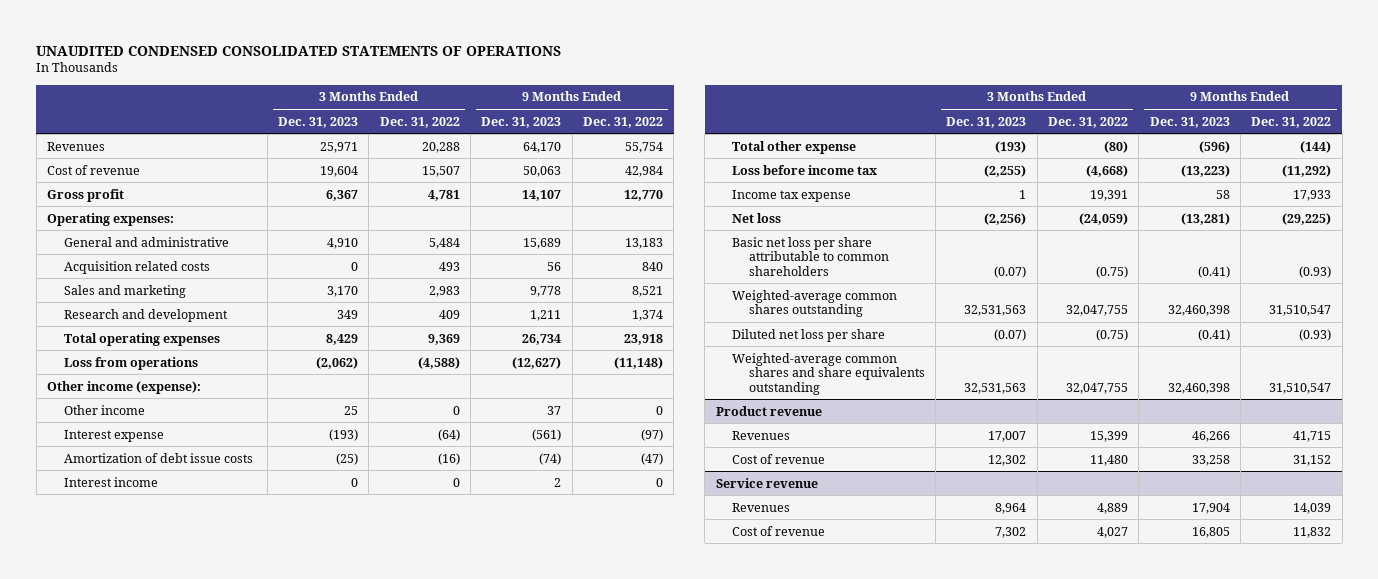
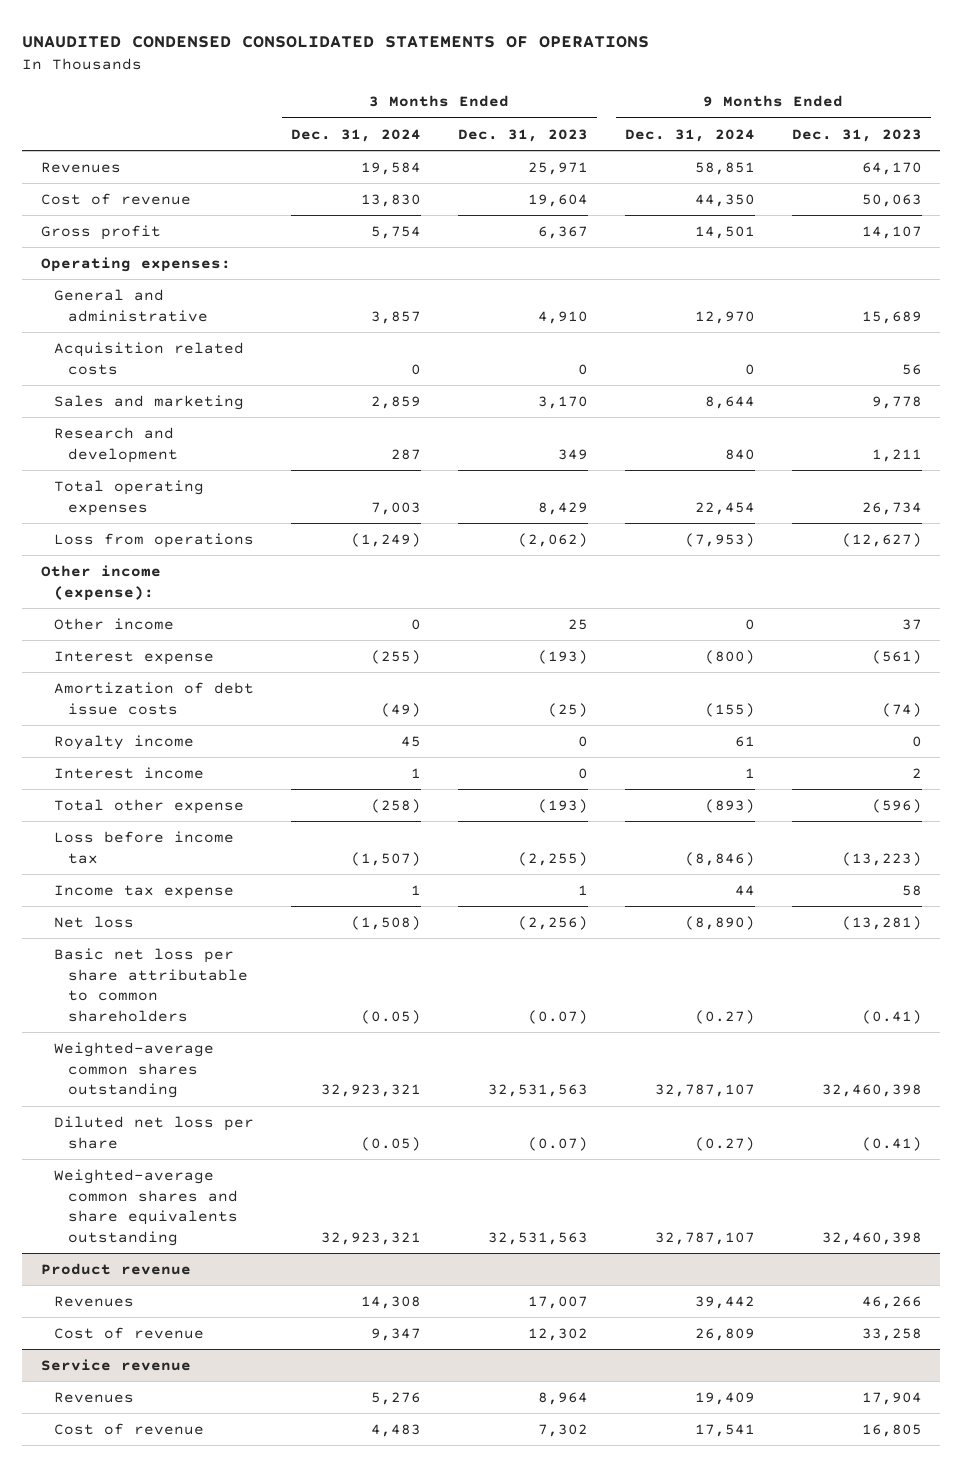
- | 3 Months Ended Dec. 31, 2023 | 3 Months Ended Dec. 31, 2022 | 9 Months Ended Dec. 31, 2023 | 9 Months Ended Dec. 31, 2022
+ | 3 Months Ended Dec. 31, 2024 | 3 Months Ended Dec. 31, 2023 | 9 Months Ended Dec. 31, 2024 | 9 Months Ended Dec. 31, 2023
+ Royalty income | 45 | 0 | 61 | 0

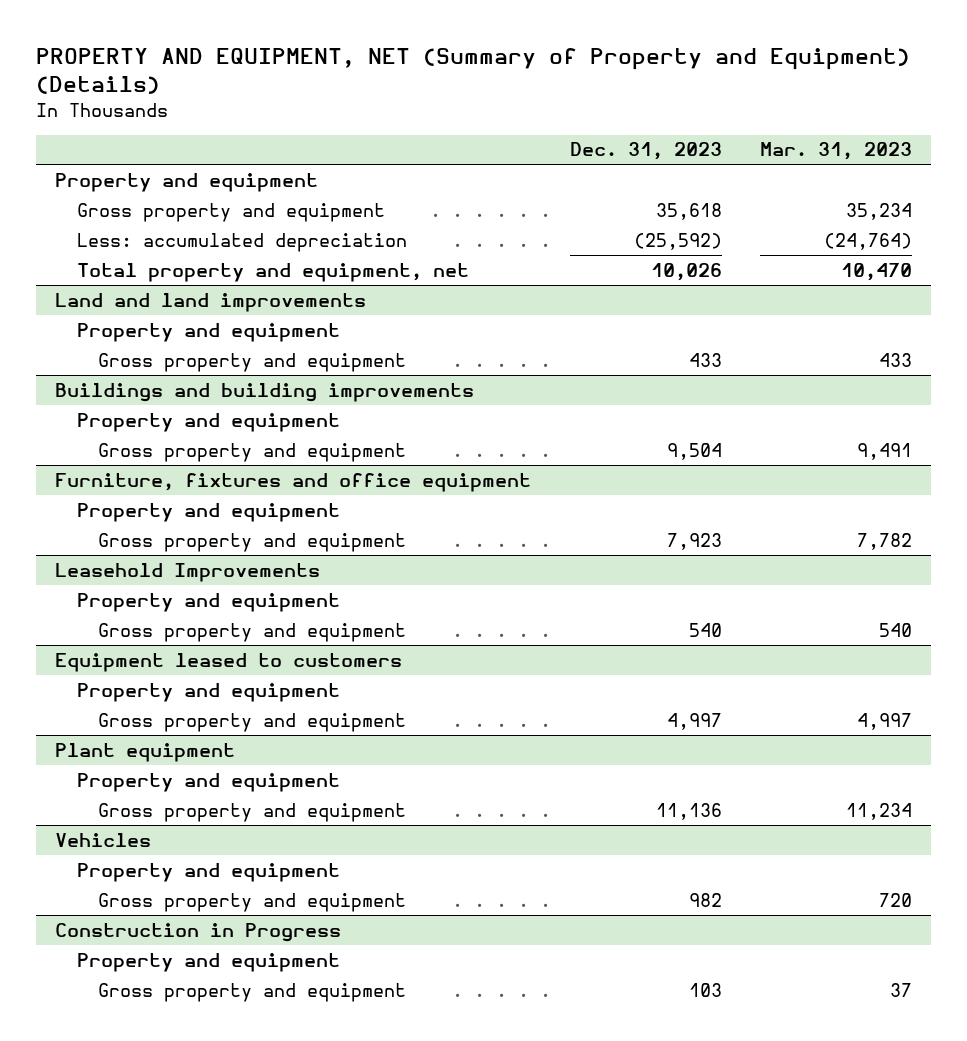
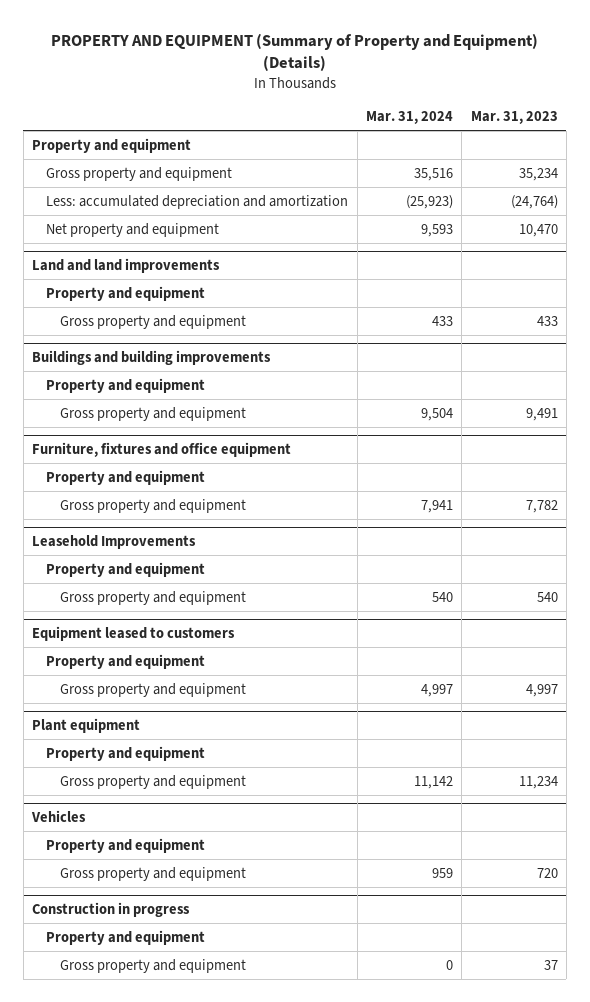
- PROPERTY AND EQUIPMENT, NET (Summary of Property and Equipment) (Details)
+ PROPERTY AND EQUIPMENT (Summary of Property and Equipment) (Details)
- | Dec. 31, 2023 | Mar. 31, 2023
+ | Mar. 31, 2024 | Mar. 31, 2023
- Less: accumulated depreciation | (25,592) | (24,764)
- Total property and equipment, net | 10,026 | 10,470
+ Less: accumulated depreciation and amortization | (25,923) | (24,764)
+ Net property and equipment | 9,593 | 10,470
- Construction in Progress
+ Construction in progress

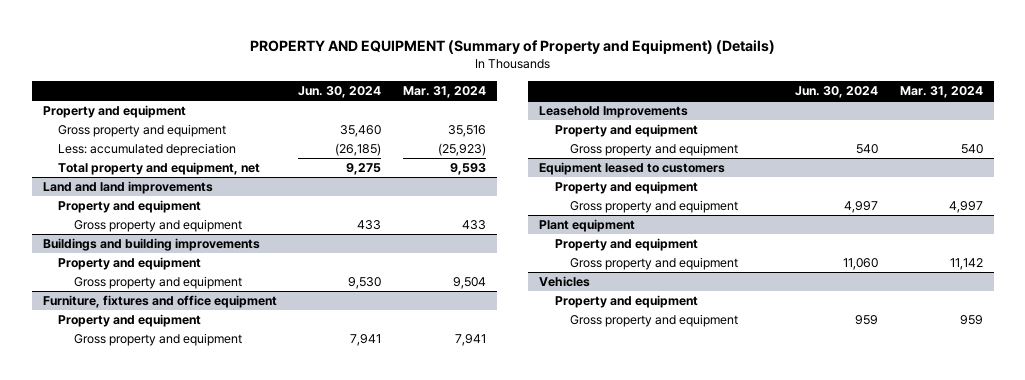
- | Mar. 31, 2024 | Mar. 31, 2023
+ | Jun. 30, 2024 | Mar. 31, 2024
- Less: accumulated depreciation and amortization | (25,923) | (24,764)
- Net property and equipment | 9,593 | 10,470
+ Less: accumulated depreciation | (26,185) | (25,923)
+ Total property and equipment, net | 9,275 | 9,593
- Construction in progress
- Property and equipment
- Gross property and equipment | 0 | 37

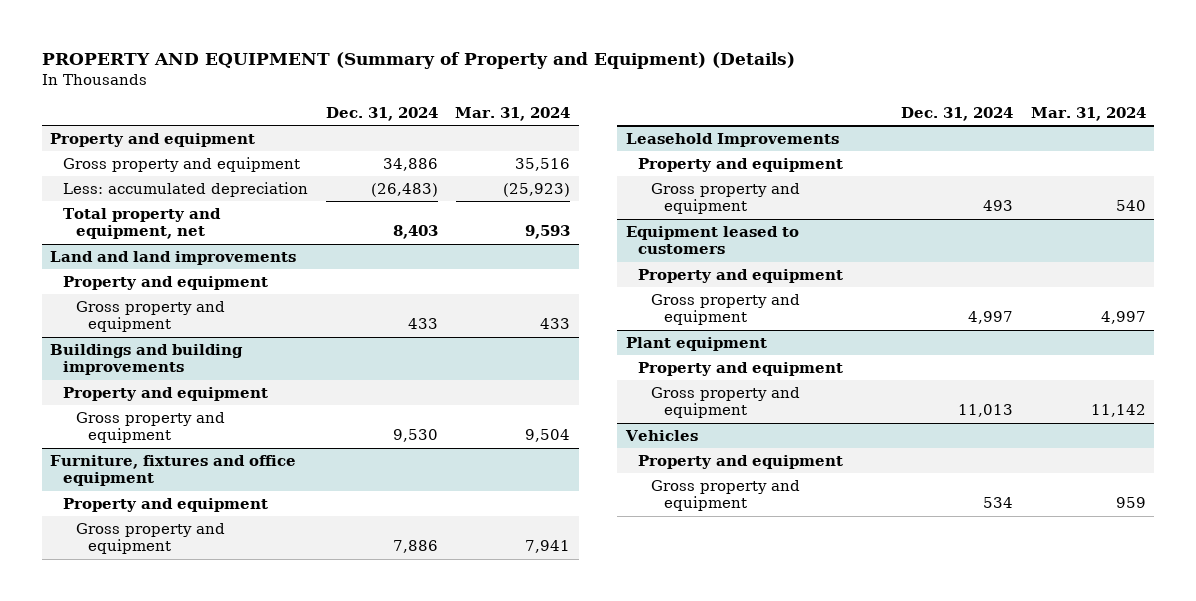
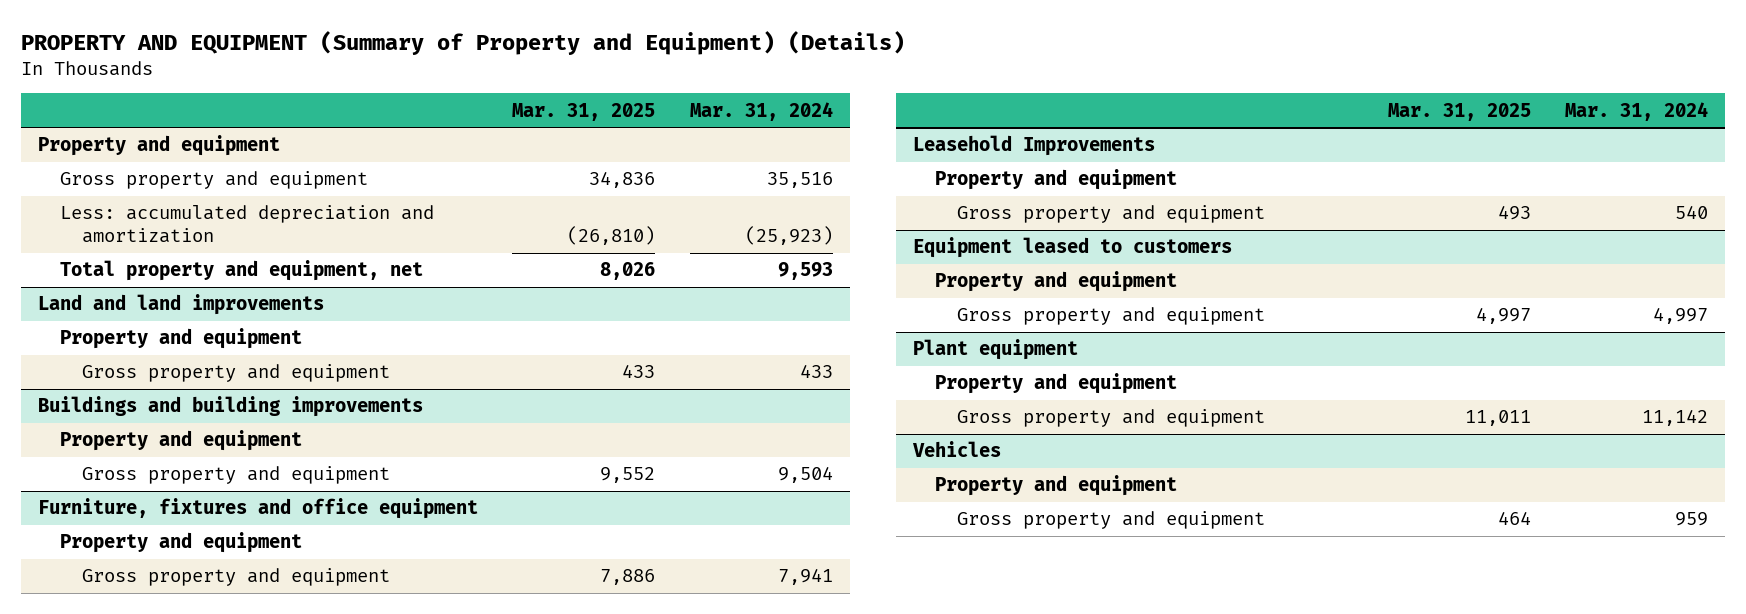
- | Dec. 31, 2024 | Mar. 31, 2024
+ | Mar. 31, 2025 | Mar. 31, 2024
- Less: accumulated depreciation | (26,483) | (25,923)
+ Less: accumulated depreciation and amortization | (26,810) | (25,923)

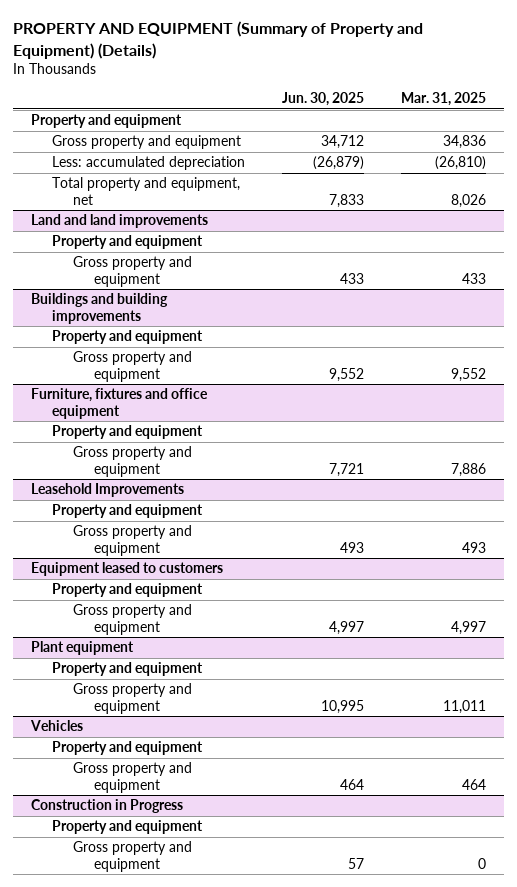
- | Mar. 31, 2025 | Mar. 31, 2024
+ | Jun. 30, 2025 | Mar. 31, 2025
- Less: accumulated depreciation and amortization | (26,810) | (25,923)
+ Less: accumulated depreciation | (26,879) | (26,810)
+ Construction in Progress
+ Property and equipment
+ Gross property and equipment | 57 | 0

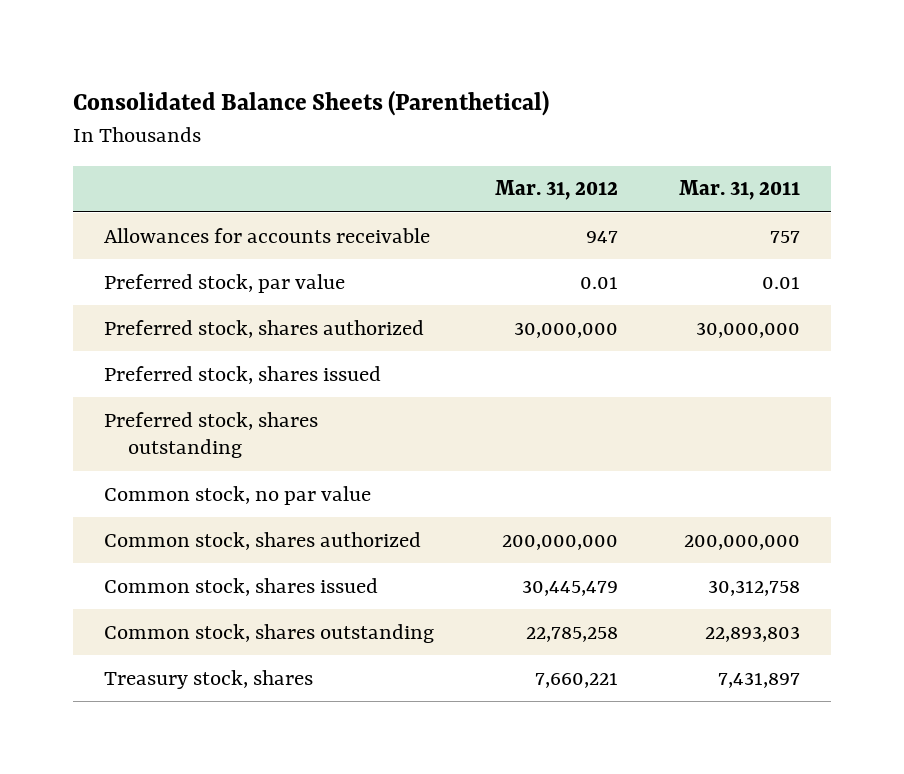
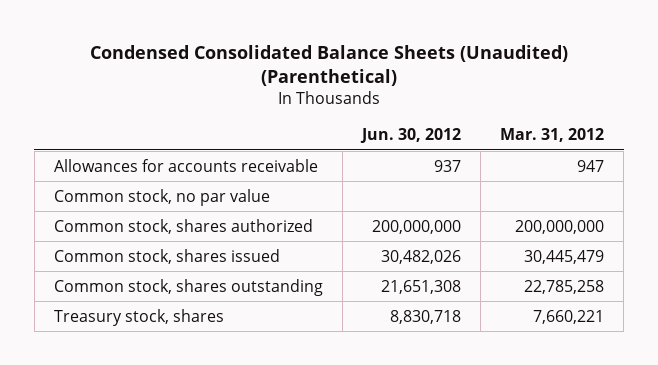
- Consolidated Balance Sheets (Parenthetical)
+ Condensed Consolidated Balance Sheets (Unaudited) (Parenthetical)
- | Mar. 31, 2012 | Mar. 31, 2011
+ | Jun. 30, 2012 | Mar. 31, 2012
- Preferred stock, par value | 0.01 | 0.01
- Preferred stock, shares authorized | 30,000,000 | 30,000,000
- Preferred stock, shares issued
- Preferred stock, shares outstanding

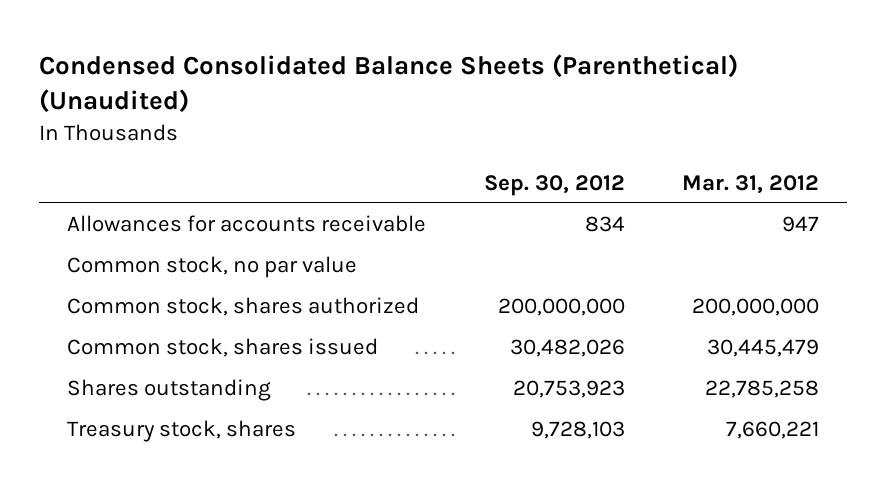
- Condensed Consolidated Balance Sheets (Unaudited) (Parenthetical)
+ Condensed Consolidated Balance Sheets (Parenthetical) (Unaudited)
- | Jun. 30, 2012 | Mar. 31, 2012
+ | Sep. 30, 2012 | Mar. 31, 2012
- Common stock, shares outstanding | 21,651,308 | 22,785,258
+ Shares outstanding | 20,753,923 | 22,785,258

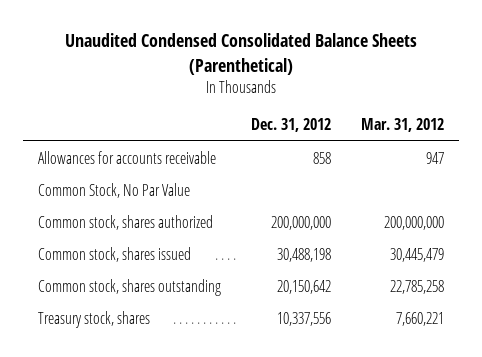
- Condensed Consolidated Balance Sheets (Parenthetical) (Unaudited)
+ Unaudited Condensed Consolidated Balance Sheets (Parenthetical)
- | Sep. 30, 2012 | Mar. 31, 2012
+ | Dec. 31, 2012 | Mar. 31, 2012
- Common stock, no par value
+ Common Stock, No Par Value
- Shares outstanding | 20,753,923 | 22,785,258
+ Common stock, shares outstanding | 20,150,642 | 22,785,258

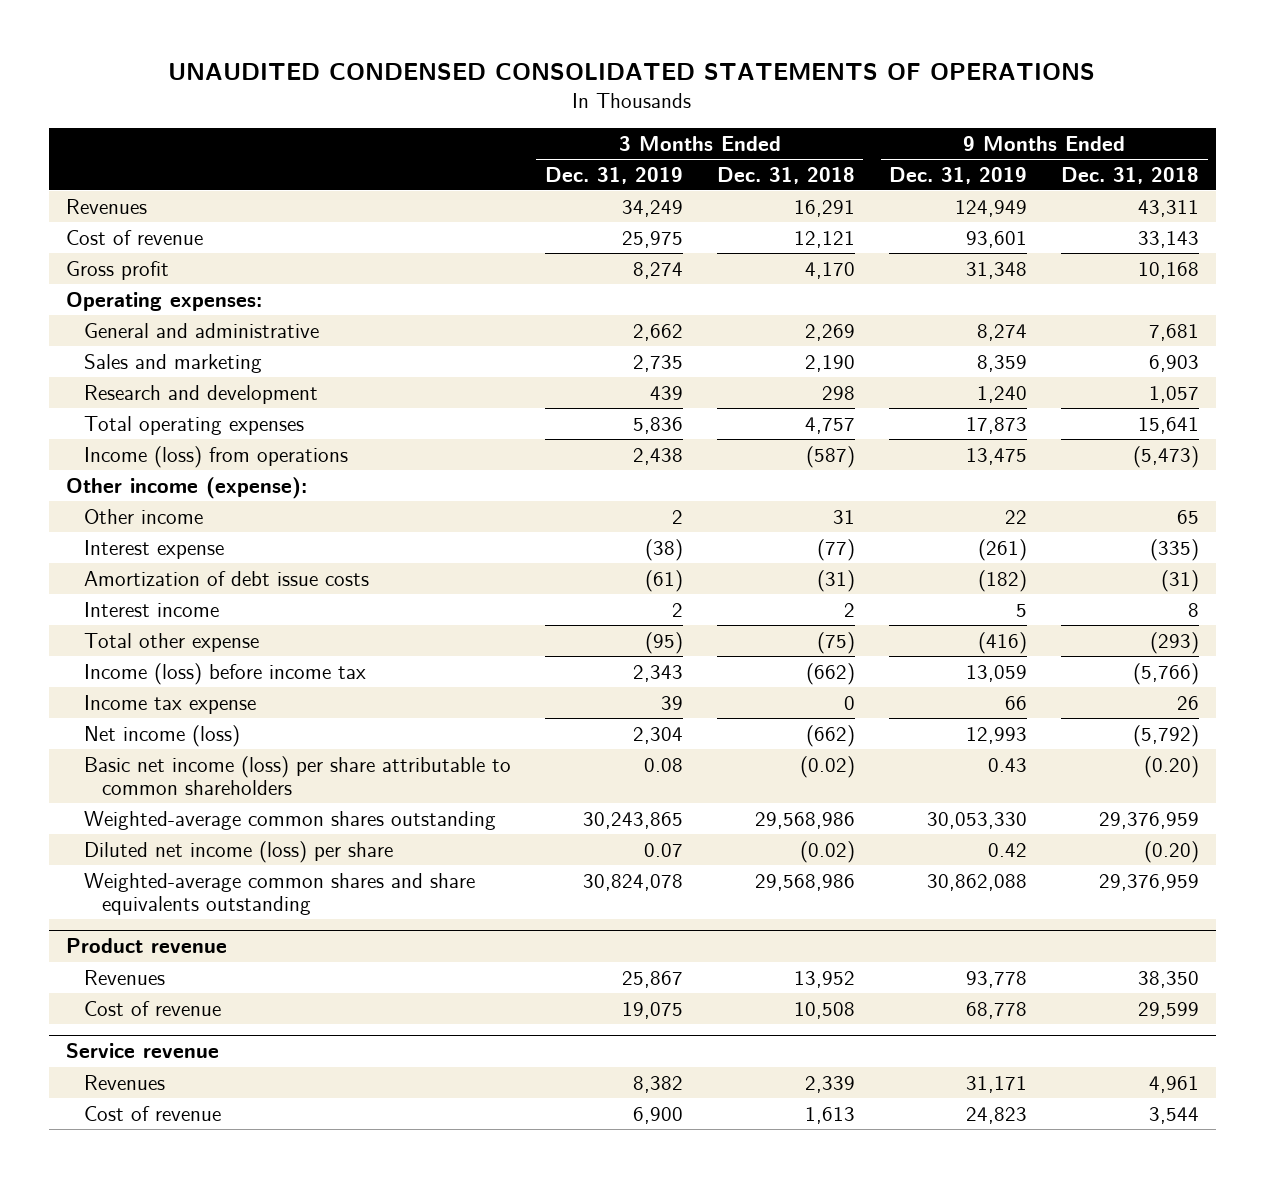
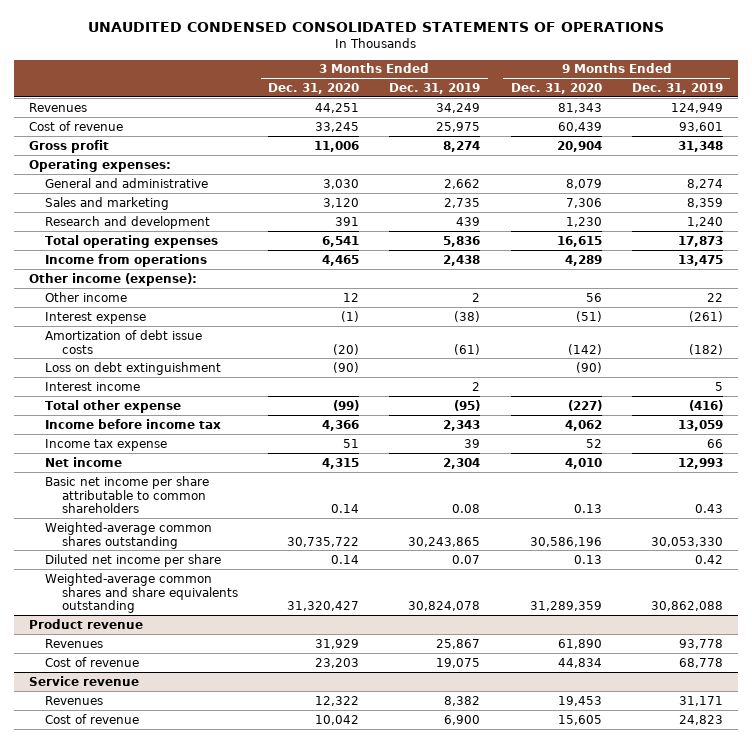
- | 3 Months Ended Dec. 31, 2019 | 3 Months Ended Dec. 31, 2018 | 9 Months Ended Dec. 31, 2019 | 9 Months Ended Dec. 31, 2018
+ | 3 Months Ended Dec. 31, 2020 | 3 Months Ended Dec. 31, 2019 | 9 Months Ended Dec. 31, 2020 | 9 Months Ended Dec. 31, 2019
- Income (loss) from operations | 2,438 | (587) | 13,475 | (5,473)
+ Income from operations | 4,465 | 2,438 | 4,289 | 13,475
+ Loss on debt extinguishment | (90) | | (90) |
- Income (loss) before income tax | 2,343 | (662) | 13,059 | (5,766)
+ Income before income tax | 4,366 | 2,343 | 4,062 | 13,059
- Net income (loss) | 2,304 | (662) | 12,993 | (5,792)
- Basic net income (loss) per share attributable to common shareholders | 0.08 | (0.02) | 0.43 | (0.20)
+ Net income | 4,315 | 2,304 | 4,010 | 12,993
+ Basic net income per share attributable to common shareholders | 0.14 | 0.08 | 0.13 | 0.43
- Diluted net income (loss) per share | 0.07 | (0.02) | 0.42 | (0.20)
+ Diluted net income per share | 0.14 | 0.07 | 0.13 | 0.42

